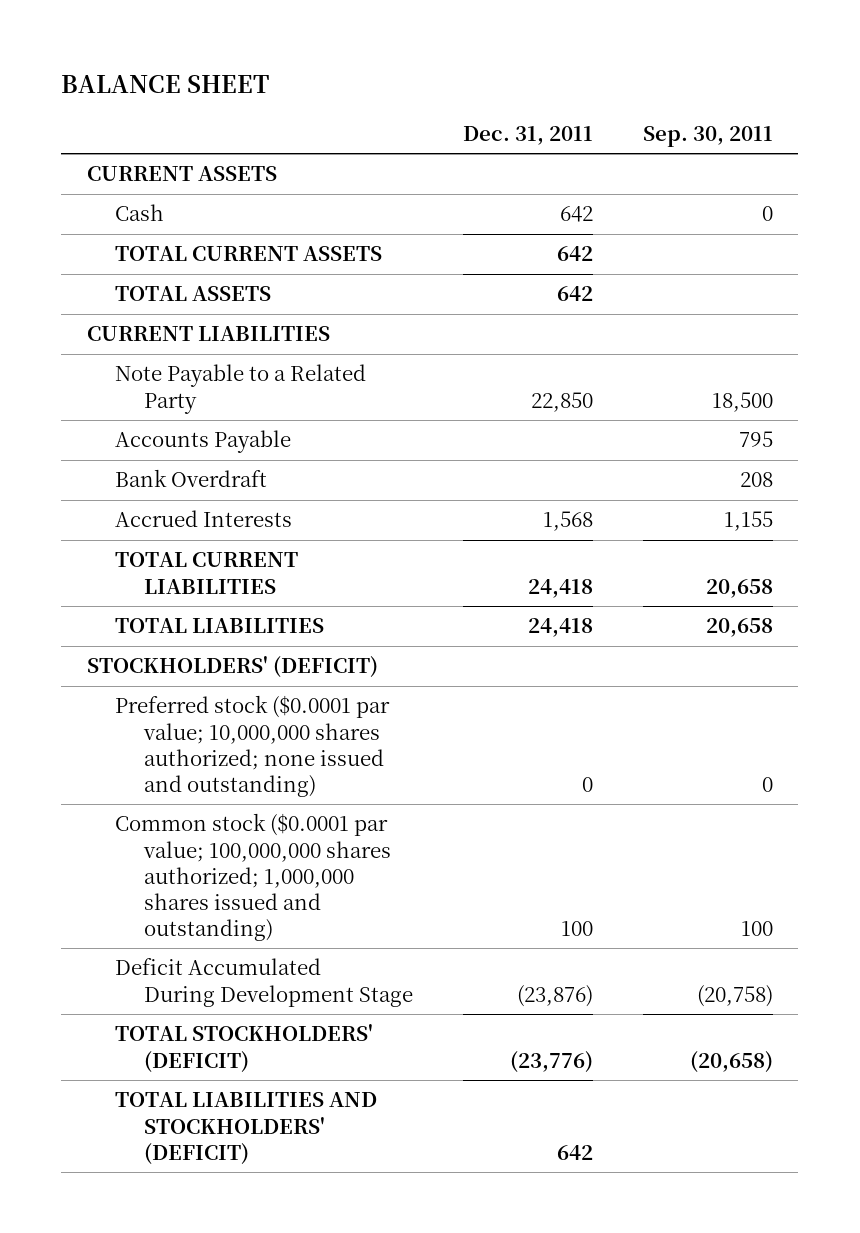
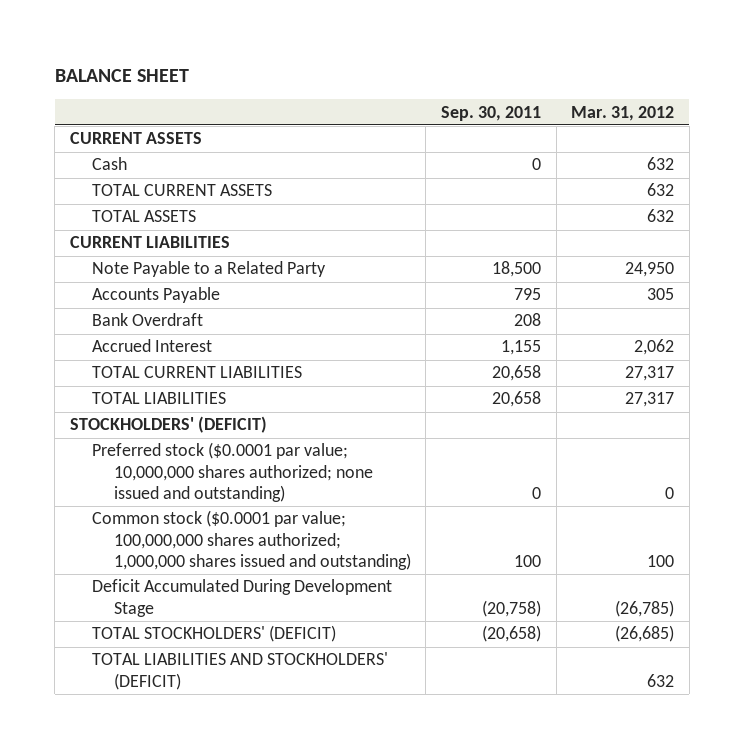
- | Dec. 31, 2011 | Sep. 30, 2011
+ | Sep. 30, 2011 | Mar. 31, 2012
- Accrued Interests | 1,568 | 1,155
+ Accrued Interest | 1,155 | 2,062

